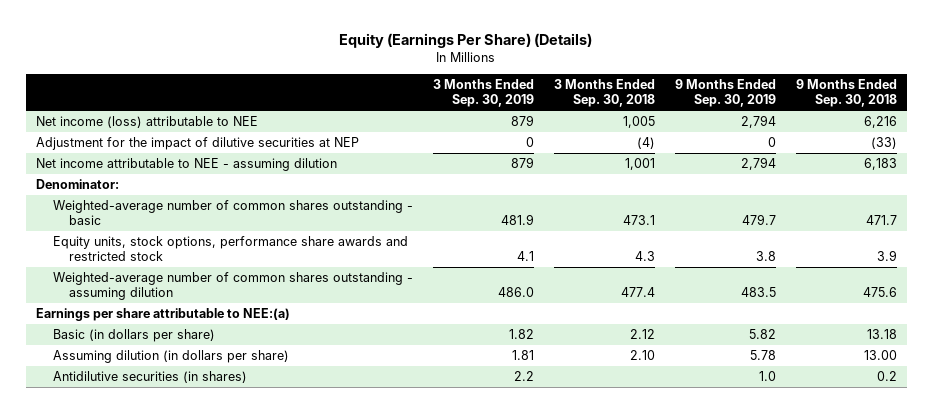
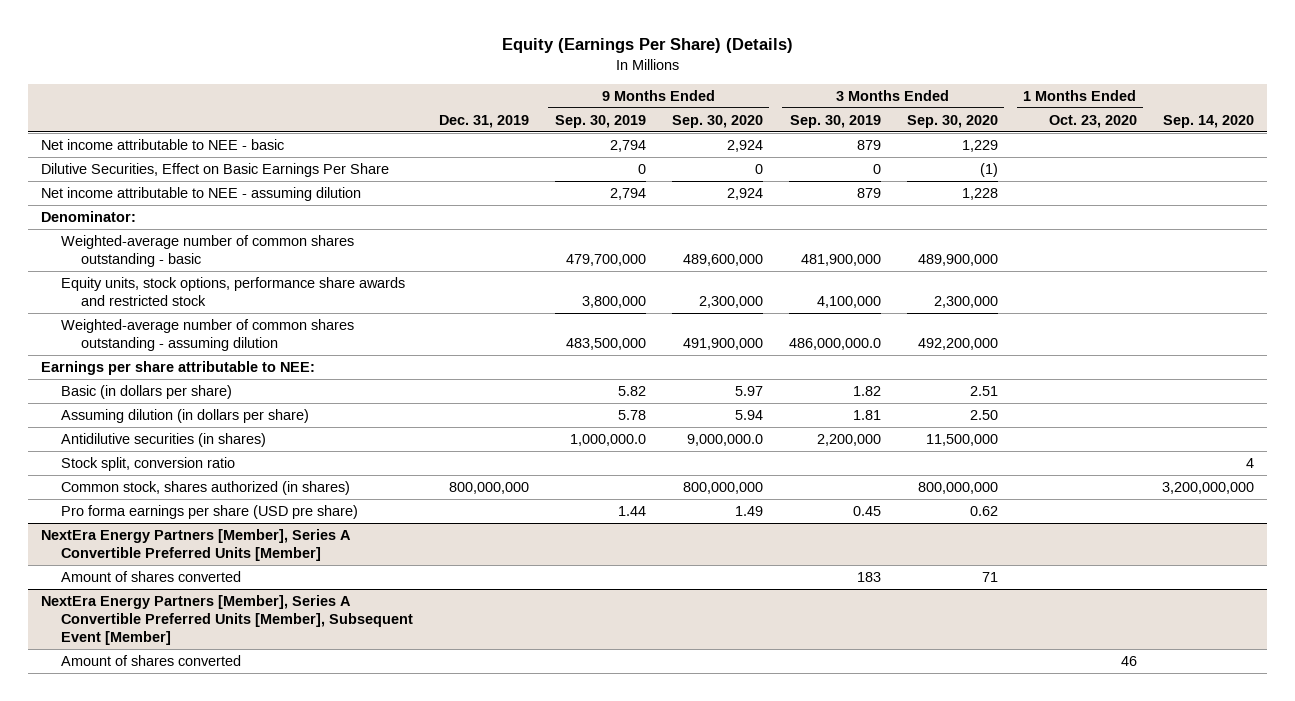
- | 3 Months Ended Sep. 30, 2019 | 3 Months Ended Sep. 30, 2018 | 9 Months Ended Sep. 30, 2019 | 9 Months Ended Sep. 30, 2018
+ | Dec. 31, 2019 | 9 Months Ended Sep. 30, 2019 | 9 Months Ended Sep. 30, 2020 | 3 Months Ended Sep. 30, 2019 | 3 Months Ended Sep. 30, 2020 | 1 Months Ended Oct. 23, 2020 | Sep. 14, 2020
- Net income (loss) attributable to NEE | 879 | 1,005 | 2,794 | 6,216
- Adjustment for the impact of dilutive securities at NEP | 0 | (4) | 0 | (33)
+ Net income attributable to NEE - basic | | 2,794 | 2,924 | 879 | 1,229 | |
+ Dilutive Securities, Effect on Basic Earnings Per Share | | 0 | 0 | 0 | (1) | |
- Weighted-average number of common shares outstanding - basic | 481.9 | 473.1 | 479.7 | 471.7
- Equity units, stock options, performance share awards and restricted stock | 4.1 | 4.3 | 3.8 | 3.9
- Weighted-average number of common shares outstanding - assuming dilution | 486.0 | 477.4 | 483.5 | 475.6
- Earnings per share attributable to NEE:(a)
+ Weighted-average number of common shares outstanding - basic | | 479,700,000 | 489,600,000 | 481,900,000 | 489,900,000 | |
+ Equity units, stock options, performance share awards and restricted stock | | 3,800,000 | 2,300,000 | 4,100,000 | 2,300,000 | |
+ Weighted-average number of common shares outstanding - assuming dilution | | 483,500,000 | 491,900,000 | 486,000,000.0 | 492,200,000 | |
+ Earnings per share attributable to NEE:
- Antidilutive securities (in shares) | 2.2 | | 1.0 | 0.2
+ Antidilutive securities (in shares) | | 1,000,000.0 | 9,000,000.0 | 2,200,000 | 11,500,000 | |
+ Stock split, conversion ratio | | | | | | | 4
+ Common stock, shares authorized (in shares) | 800,000,000 | | 800,000,000 | | 800,000,000 | | 3,200,000,000
+ Pro forma earnings per share (USD pre share) | | 1.44 | 1.49 | 0.45 | 0.62 | |
+ NextEra Energy Partners [Member], Series A Convertible Preferred Units [Member]
+ Amount of shares converted | | | | 183 | 71 | |
+ NextEra Energy Partners [Member], Series A Convertible Preferred Units [Member], Subsequent Event [Member]
+ Amount of shares converted | | | | | | 46 |

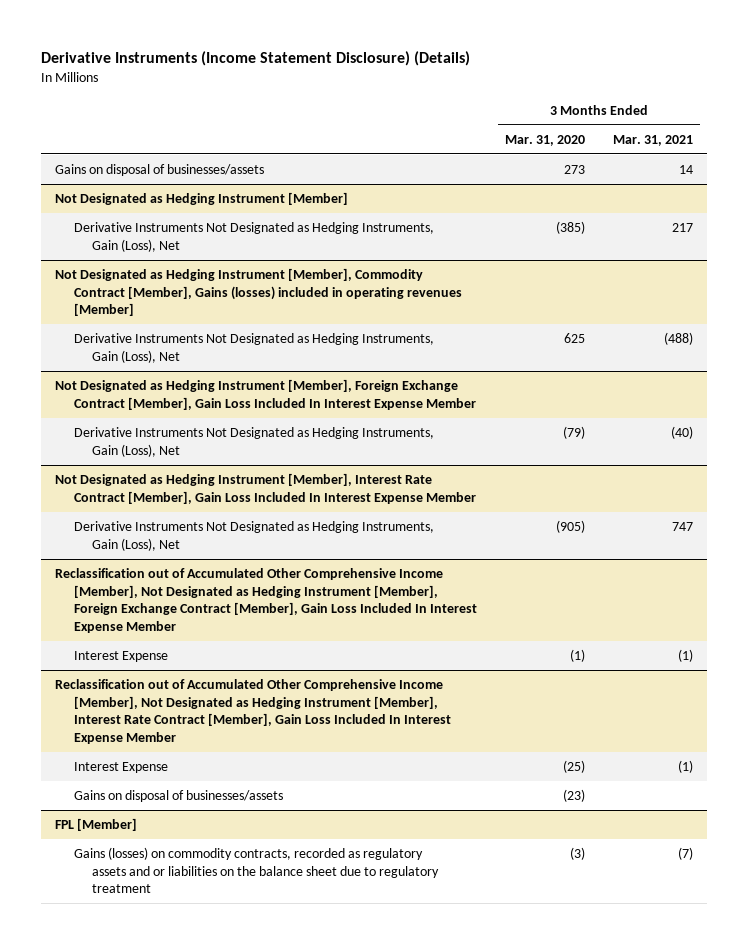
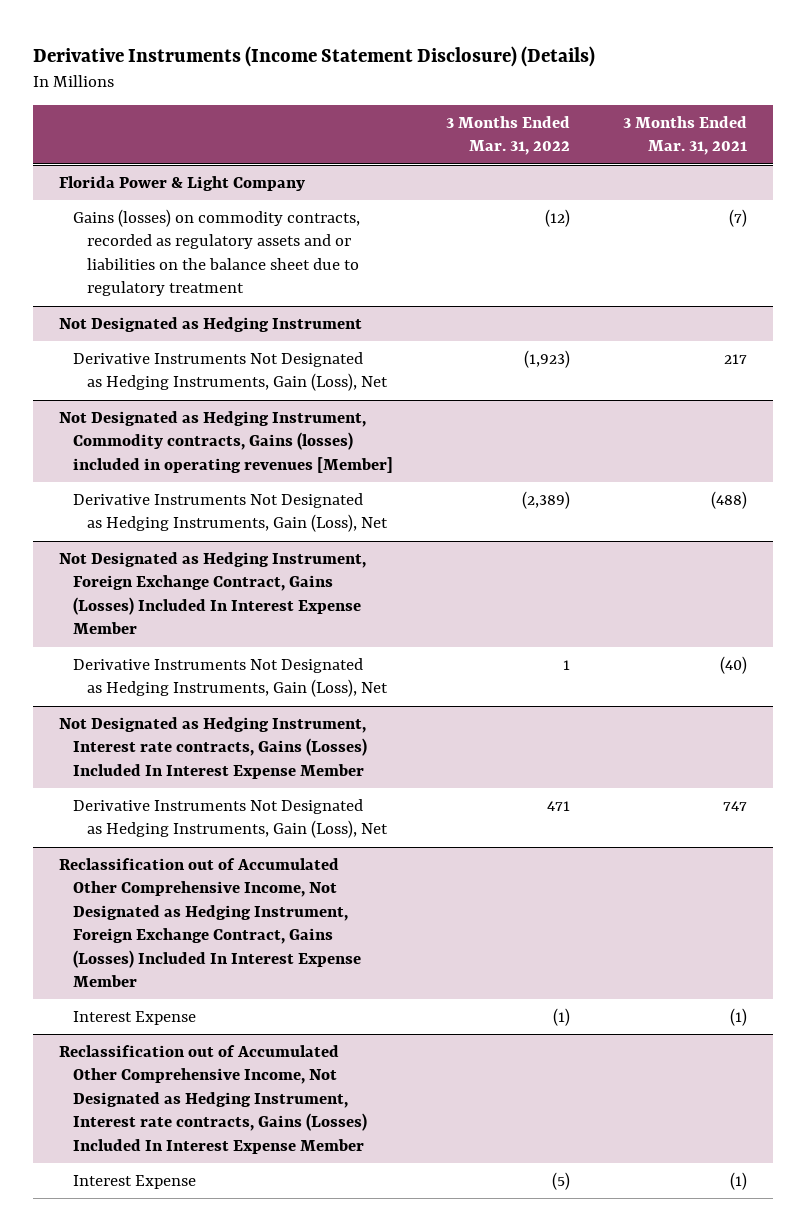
- | 3 Months Ended Mar. 31, 2020 | 3 Months Ended Mar. 31, 2021
+ | 3 Months Ended Mar. 31, 2022 | 3 Months Ended Mar. 31, 2021
- Gains on disposal of businesses/assets | 273 | 14
- Not Designated as Hedging Instrument [Member]
+ Florida Power & Light Company
+ Gains (losses) on commodity contracts, recorded as regulatory assets and or liabilities on the balance sheet due to regulatory treatment | (12) | (7)
+ Not Designated as Hedging Instrument
- Not Designated as Hedging Instrument [Member], Commodity Contract [Member], Gains (losses) included in operating revenues [Member]
+ Not Designated as Hedging Instrument, Commodity contracts, Gains (losses) included in operating revenues [Member]
- Not Designated as Hedging Instrument [Member], Foreign Exchange Contract [Member], Gain Loss Included In Interest Expense Member
+ Not Designated as Hedging Instrument, Foreign Exchange Contract, Gains (Losses) Included In Interest Expense Member
- Not Designated as Hedging Instrument [Member], Interest Rate Contract [Member], Gain Loss Included In Interest Expense Member
+ Not Designated as Hedging Instrument, Interest rate contracts, Gains (Losses) Included In Interest Expense Member
- Reclassification out of Accumulated Other Comprehensive Income [Member], Not Designated as Hedging Instrument [Member], Foreign Exchange Contract [Member], Gain Loss Included In Interest Expense Member
+ Reclassification out of Accumulated Other Comprehensive Income, Not Designated as Hedging Instrument, Foreign Exchange Contract, Gains (Losses) Included In Interest Expense Member
- Reclassification out of Accumulated Other Comprehensive Income [Member], Not Designated as Hedging Instrument [Member], Interest Rate Contract [Member], Gain Loss Included In Interest Expense Member
+ Reclassification out of Accumulated Other Comprehensive Income, Not Designated as Hedging Instrument, Interest rate contracts, Gains (Losses) Included In Interest Expense Member
- Gains on disposal of businesses/assets | (23) |
- FPL [Member]
- Gains (losses) on commodity contracts, recorded as regulatory assets and or liabilities on the balance sheet due to regulatory treatment | (3) | (7)

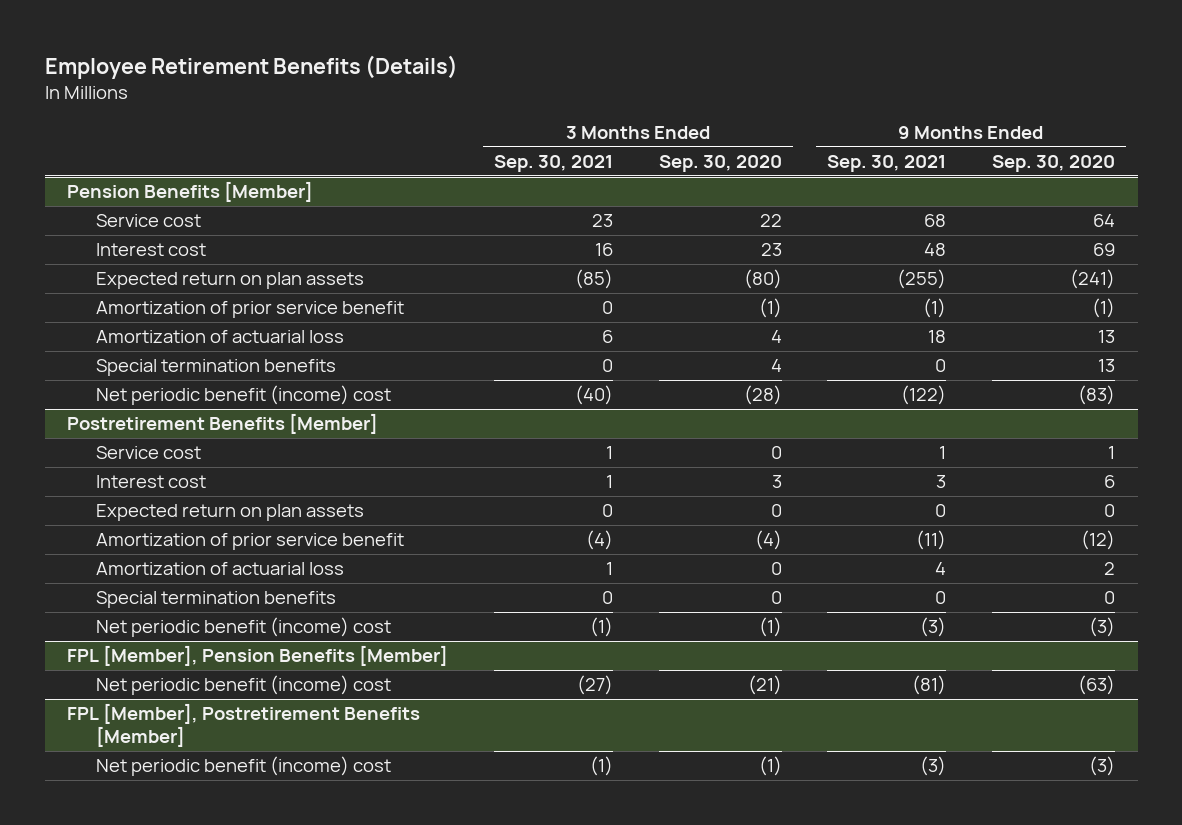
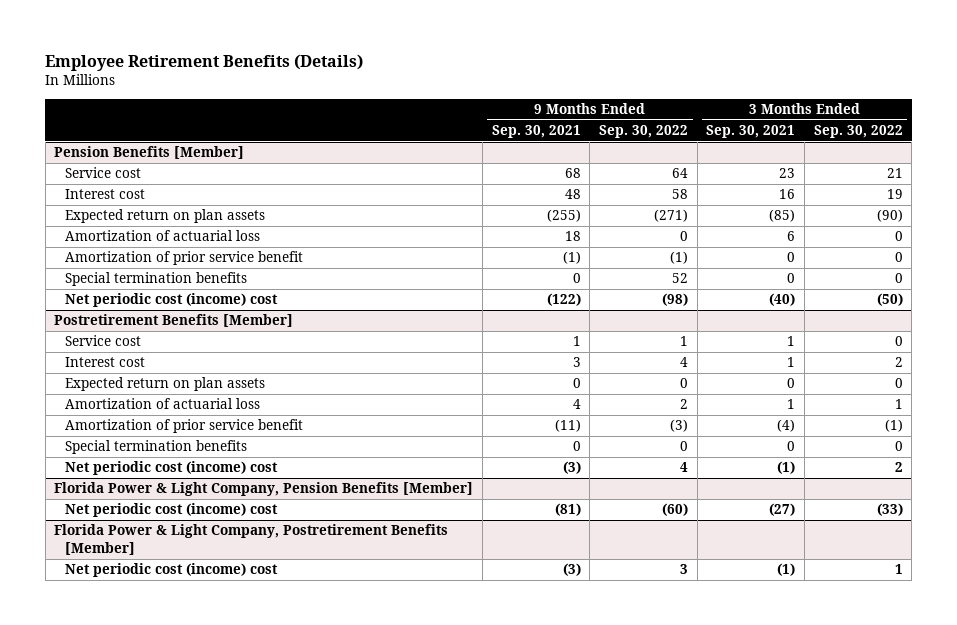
- | 3 Months Ended Sep. 30, 2021 | 3 Months Ended Sep. 30, 2020 | 9 Months Ended Sep. 30, 2021 | 9 Months Ended Sep. 30, 2020
+ | 9 Months Ended Sep. 30, 2021 | 9 Months Ended Sep. 30, 2022 | 3 Months Ended Sep. 30, 2021 | 3 Months Ended Sep. 30, 2022
@ Pension Benefits [Member]
moved down: Amortization of prior service benefit | (1) | (1) | 0 | 0
- Net periodic benefit (income) cost | (40) | (28) | (122) | (83)
+ Net periodic cost (income) cost | (122) | (98) | (40) | (50)
@ Postretirement Benefits [Member]
moved down: Amortization of prior service benefit | (11) | (3) | (4) | (1)
- Net periodic benefit (income) cost | (1) | (1) | (3) | (3)
- FPL [Member], Pension Benefits [Member]
- Net periodic benefit (income) cost | (27) | (21) | (81) | (63)
- FPL [Member], Postretirement Benefits [Member]
- Net periodic benefit (income) cost | (1) | (1) | (3) | (3)
@ Postretirement Benefits [Member]
+ Net periodic cost (income) cost | (3) | 4 | (1) | 2
+ Florida Power & Light Company, Pension Benefits [Member]
+ Net periodic cost (income) cost | (81) | (60) | (27) | (33)
+ Florida Power & Light Company, Postretirement Benefits [Member]
+ Net periodic cost (income) cost | (3) | 3 | (1) | 1

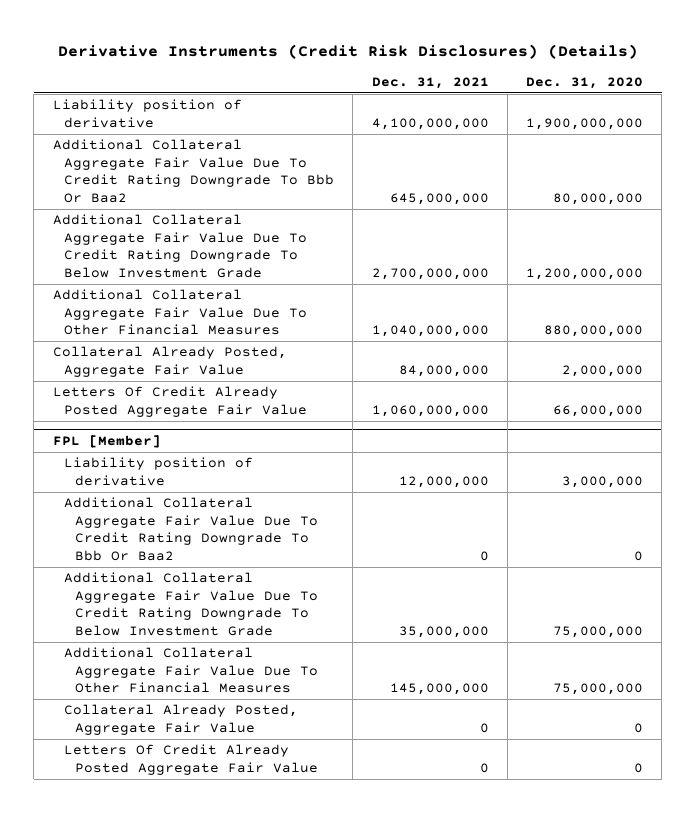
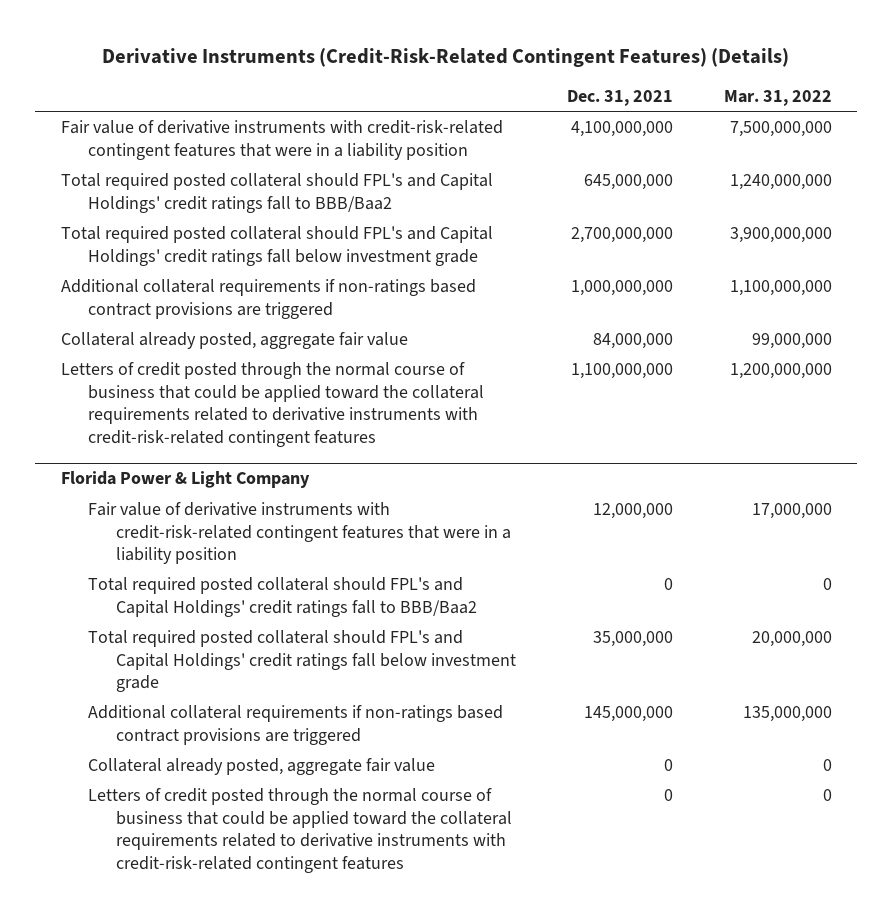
- Derivative Instruments (Credit Risk Disclosures) (Details)
+ Derivative Instruments (Credit-Risk-Related Contingent Features) (Details)
- | Dec. 31, 2021 | Dec. 31, 2020
+ | Dec. 31, 2021 | Mar. 31, 2022
- Liability position of derivative | 4,100,000,000 | 1,900,000,000
- Additional Collateral Aggregate Fair Value Due To Credit Rating Downgrade To Bbb Or Baa2 | 645,000,000 | 80,000,000
- Additional Collateral Aggregate Fair Value Due To Credit Rating Downgrade To Below Investment Grade | 2,700,000,000 | 1,200,000,000
- Additional Collateral Aggregate Fair Value Due To Other Financial Measures | 1,040,000,000 | 880,000,000
- Collateral Already Posted, Aggregate Fair Value | 84,000,000 | 2,000,000
- Letters Of Credit Already Posted Aggregate Fair Value | 1,060,000,000 | 66,000,000
- FPL [Member]
- Liability position of derivative | 12,000,000 | 3,000,000
- Additional Collateral Aggregate Fair Value Due To Credit Rating Downgrade To Bbb Or Baa2 | 0 | 0
- Additional Collateral Aggregate Fair Value Due To Credit Rating Downgrade To Below Investment Grade | 35,000,000 | 75,000,000
- Additional Collateral Aggregate Fair Value Due To Other Financial Measures | 145,000,000 | 75,000,000
- Collateral Already Posted, Aggregate Fair Value | 0 | 0
- Letters Of Credit Already Posted Aggregate Fair Value | 0 | 0
+ Fair value of derivative instruments with credit-risk-related contingent features that were in a liability position | 4,100,000,000 | 7,500,000,000
+ Total required posted collateral should FPL's and Capital Holdings' credit ratings fall to BBB/Baa2 | 645,000,000 | 1,240,000,000
+ Total required posted collateral should FPL's and Capital Holdings' credit ratings fall below investment grade | 2,700,000,000 | 3,900,000,000
+ Additional collateral requirements if non-ratings based contract provisions are triggered | 1,000,000,000 | 1,100,000,000
+ Collateral already posted, aggregate fair value | 84,000,000 | 99,000,000
+ Letters of credit posted through the normal course of business that could be applied toward the collateral requirements related to derivative instruments with credit-risk-related contingent features | 1,100,000,000 | 1,200,000,000
+ Florida Power & Light Company
+ Fair value of derivative instruments with credit-risk-related contingent features that were in a liability position | 12,000,000 | 17,000,000
+ Total required posted collateral should FPL's and Capital Holdings' credit ratings fall to BBB/Baa2 | 0 | 0
+ Total required posted collateral should FPL's and Capital Holdings' credit ratings fall below investment grade | 35,000,000 | 20,000,000
+ Additional collateral requirements if non-ratings based contract provisions are triggered | 145,000,000 | 135,000,000
+ Collateral already posted, aggregate fair value | 0 | 0
+ Letters of credit posted through the normal course of business that could be applied toward the collateral requirements related to derivative instruments with credit-risk-related contingent features | 0 | 0

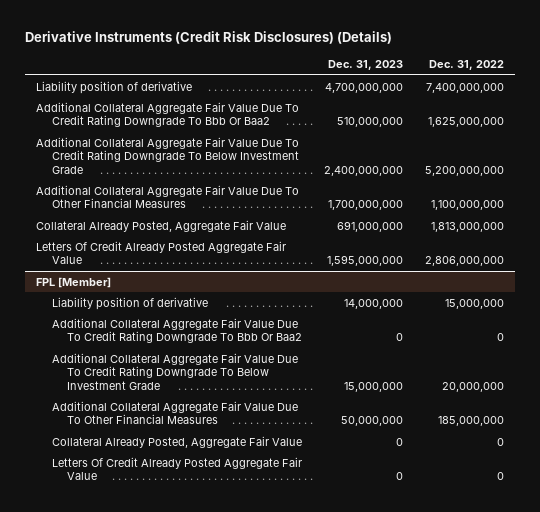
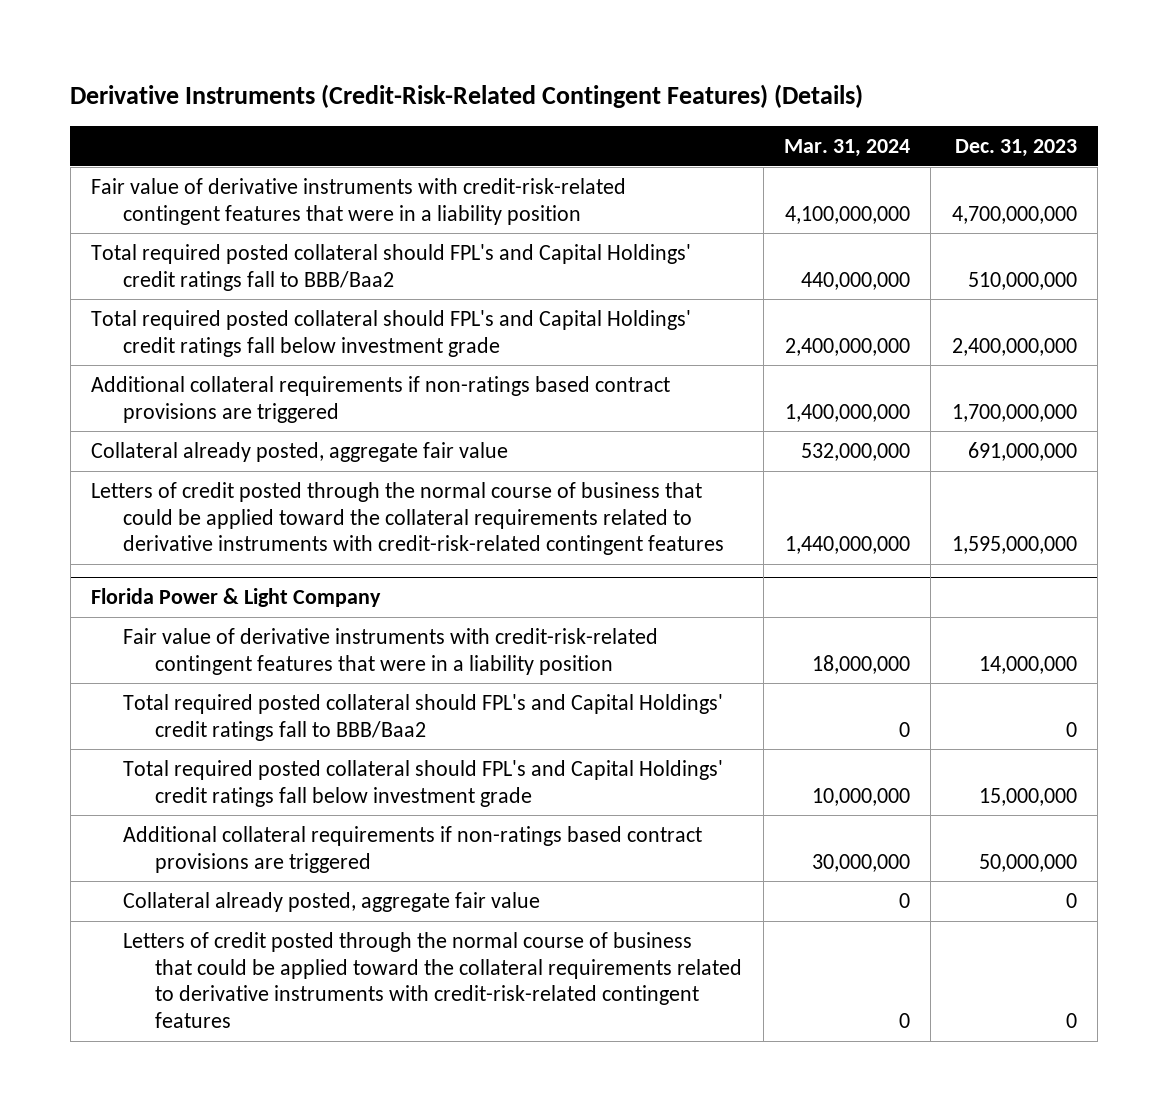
- Derivative Instruments (Credit Risk Disclosures) (Details)
+ Derivative Instruments (Credit-Risk-Related Contingent Features) (Details)
- | Dec. 31, 2023 | Dec. 31, 2022
+ | Mar. 31, 2024 | Dec. 31, 2023
- Liability position of derivative | 4,700,000,000 | 7,400,000,000
- Additional Collateral Aggregate Fair Value Due To Credit Rating Downgrade To Bbb Or Baa2 | 510,000,000 | 1,625,000,000
- Additional Collateral Aggregate Fair Value Due To Credit Rating Downgrade To Below Investment Grade | 2,400,000,000 | 5,200,000,000
- Additional Collateral Aggregate Fair Value Due To Other Financial Measures | 1,700,000,000 | 1,100,000,000
- Collateral Already Posted, Aggregate Fair Value | 691,000,000 | 1,813,000,000
- Letters Of Credit Already Posted Aggregate Fair Value | 1,595,000,000 | 2,806,000,000
- FPL [Member]
- Liability position of derivative | 14,000,000 | 15,000,000
- Additional Collateral Aggregate Fair Value Due To Credit Rating Downgrade To Bbb Or Baa2 | 0 | 0
- Additional Collateral Aggregate Fair Value Due To Credit Rating Downgrade To Below Investment Grade | 15,000,000 | 20,000,000
- Additional Collateral Aggregate Fair Value Due To Other Financial Measures | 50,000,000 | 185,000,000
- Collateral Already Posted, Aggregate Fair Value | 0 | 0
- Letters Of Credit Already Posted Aggregate Fair Value | 0 | 0
+ Fair value of derivative instruments with credit-risk-related contingent features that were in a liability position | 4,100,000,000 | 4,700,000,000
+ Total required posted collateral should FPL's and Capital Holdings' credit ratings fall to BBB/Baa2 | 440,000,000 | 510,000,000
+ Total required posted collateral should FPL's and Capital Holdings' credit ratings fall below investment grade | 2,400,000,000 | 2,400,000,000
+ Additional collateral requirements if non-ratings based contract provisions are triggered | 1,400,000,000 | 1,700,000,000
+ Collateral already posted, aggregate fair value | 532,000,000 | 691,000,000
+ Letters of credit posted through the normal course of business that could be applied toward the collateral requirements related to derivative instruments with credit-risk-related contingent features | 1,440,000,000 | 1,595,000,000
+ Florida Power & Light Company
+ Fair value of derivative instruments with credit-risk-related contingent features that were in a liability position | 18,000,000 | 14,000,000
+ Total required posted collateral should FPL's and Capital Holdings' credit ratings fall to BBB/Baa2 | 0 | 0
+ Total required posted collateral should FPL's and Capital Holdings' credit ratings fall below investment grade | 10,000,000 | 15,000,000
+ Additional collateral requirements if non-ratings based contract provisions are triggered | 30,000,000 | 50,000,000
+ Collateral already posted, aggregate fair value | 0 | 0
+ Letters of credit posted through the normal course of business that could be applied toward the collateral requirements related to derivative instruments with credit-risk-related contingent features | 0 | 0

